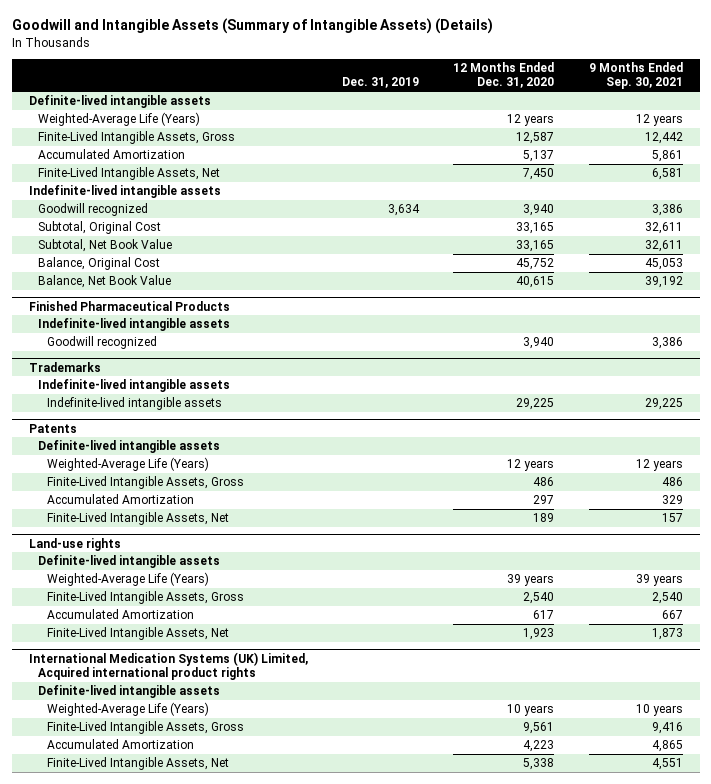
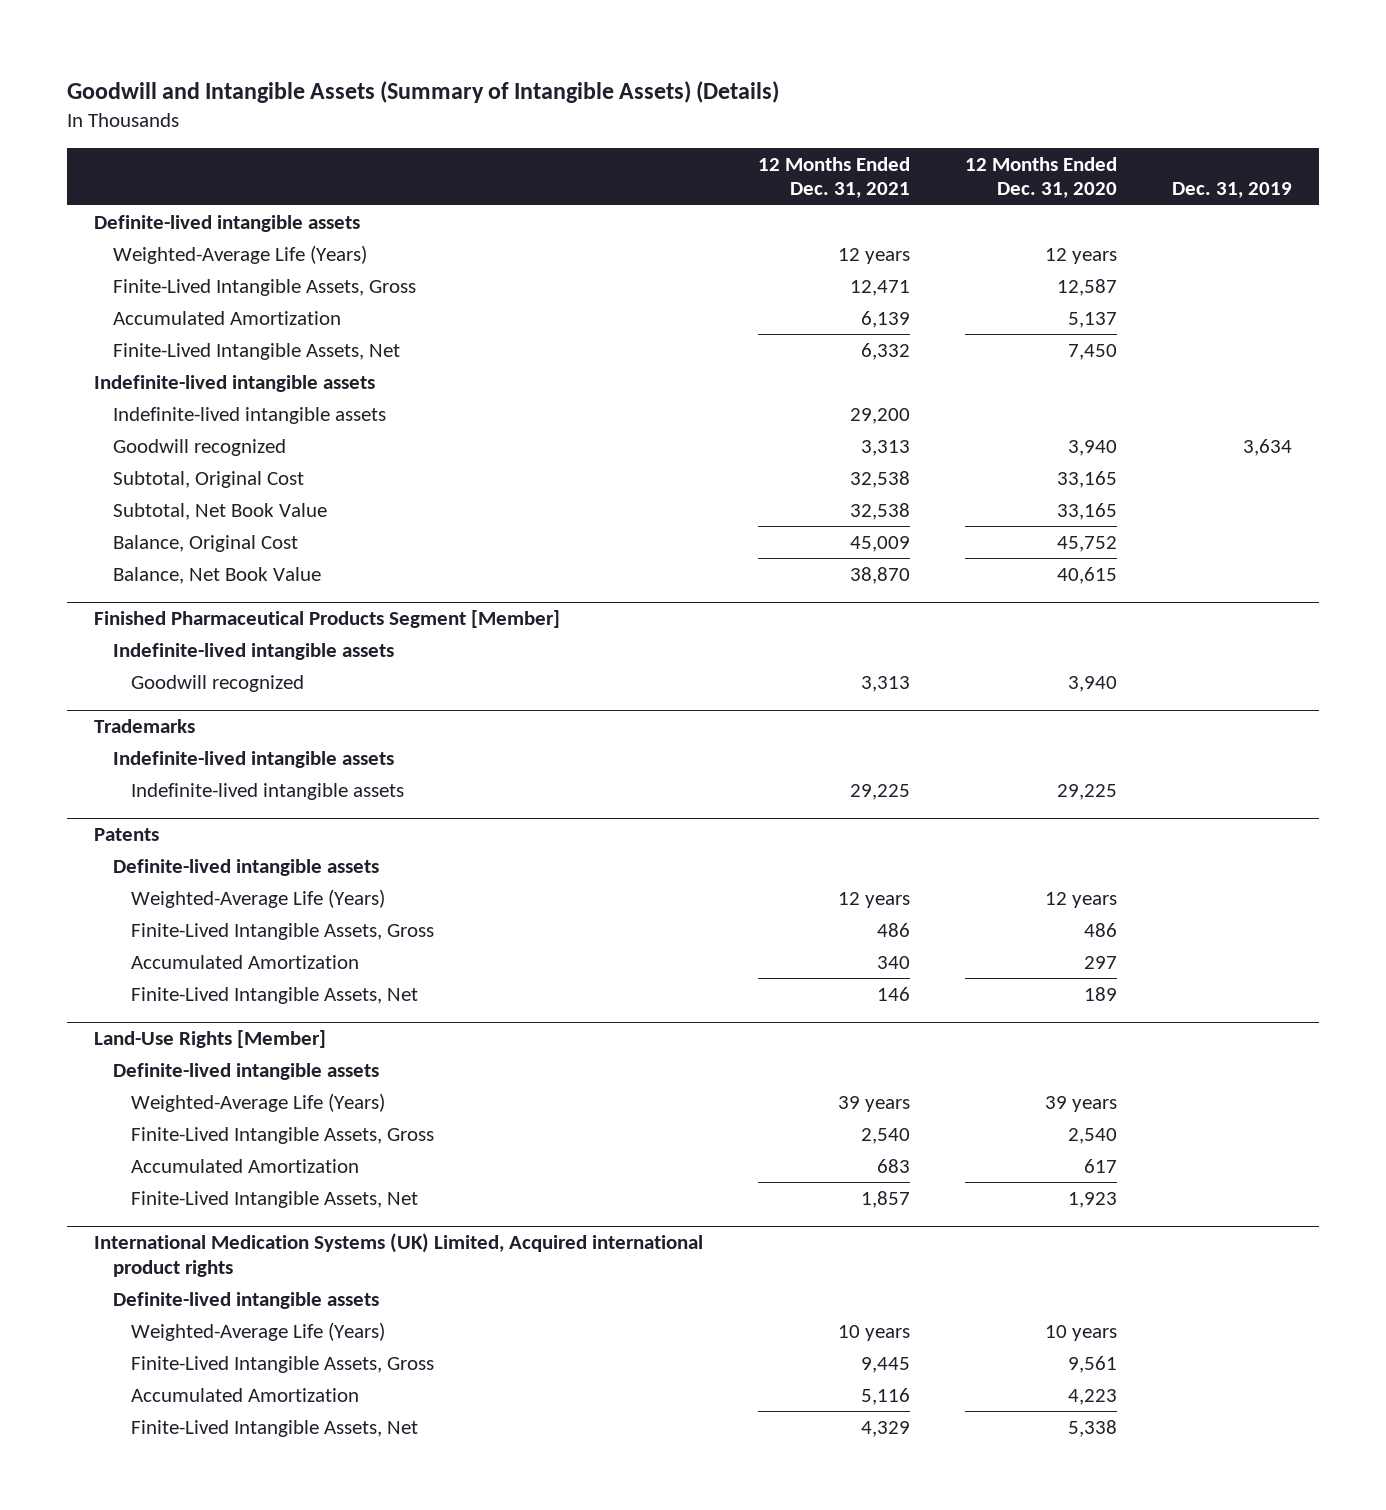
- | Dec. 31, 2019 | 12 Months Ended Dec. 31, 2020 | 9 Months Ended Sep. 30, 2021
+ | 12 Months Ended Dec. 31, 2021 | 12 Months Ended Dec. 31, 2020 | Dec. 31, 2019
+ Indefinite-lived intangible assets | 29,200 | |
- Finished Pharmaceutical Products
+ Finished Pharmaceutical Products Segment [Member]
- Land-use rights
+ Land-Use Rights [Member]

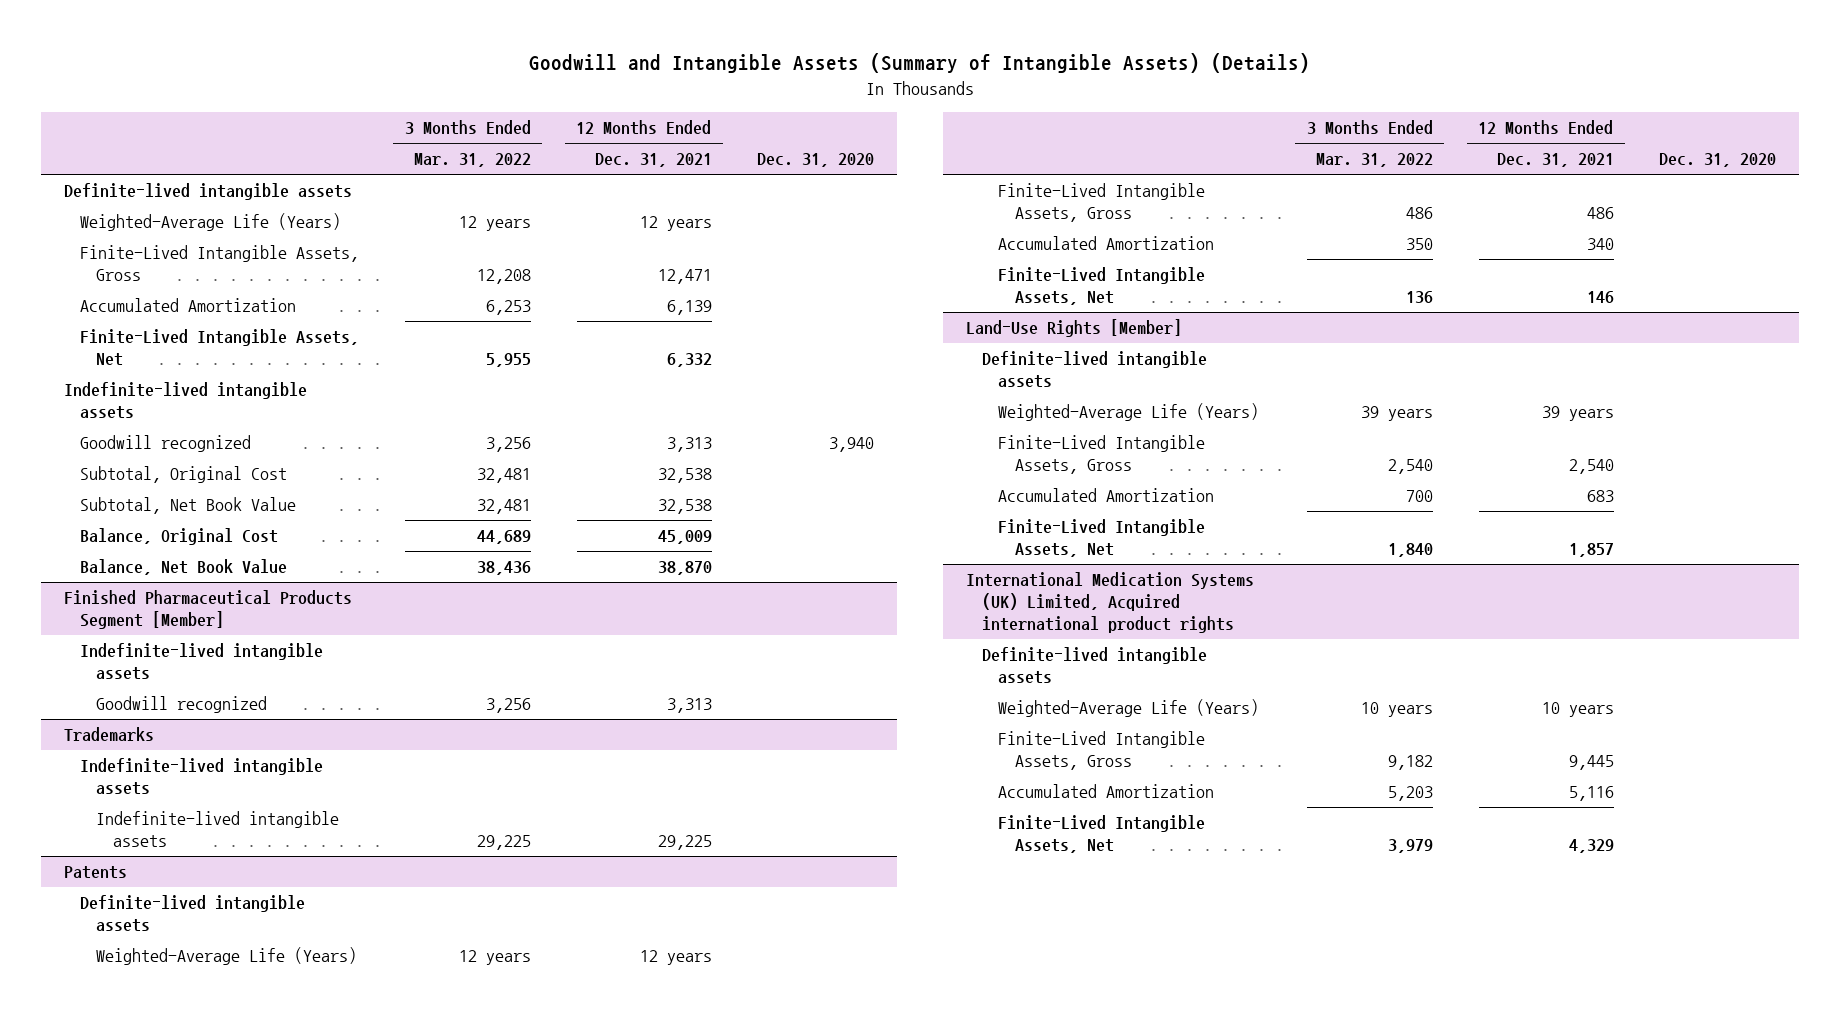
- | 12 Months Ended Dec. 31, 2021 | 12 Months Ended Dec. 31, 2020 | Dec. 31, 2019
+ | 3 Months Ended Mar. 31, 2022 | 12 Months Ended Dec. 31, 2021 | Dec. 31, 2020
- Indefinite-lived intangible assets | 29,200 | |

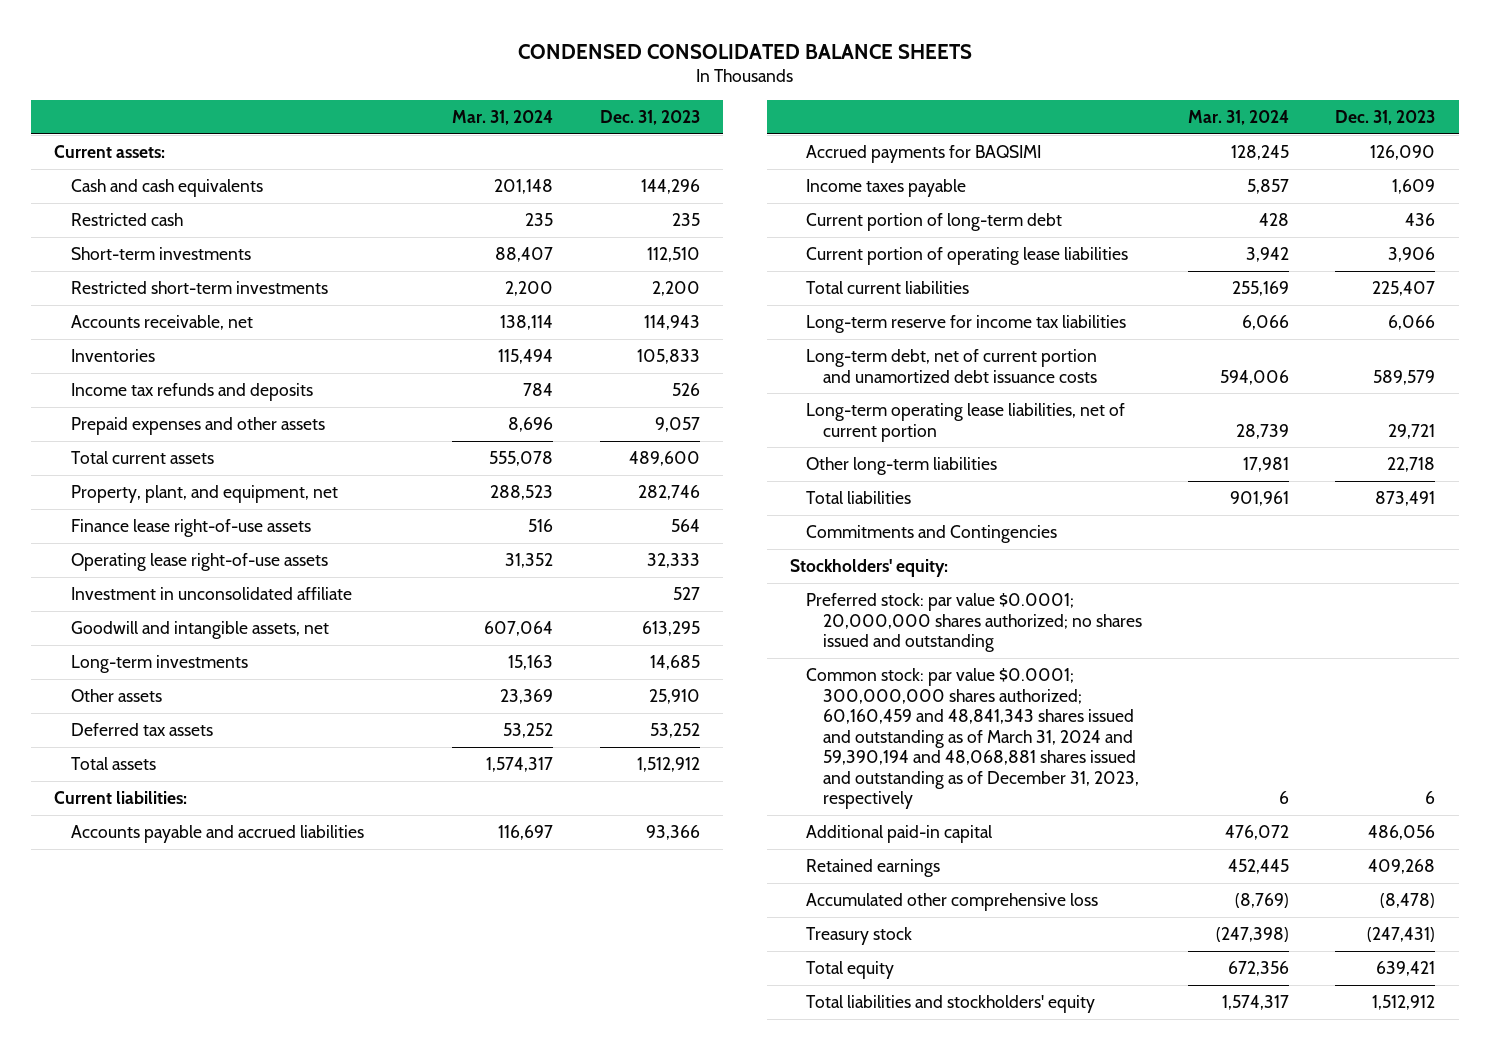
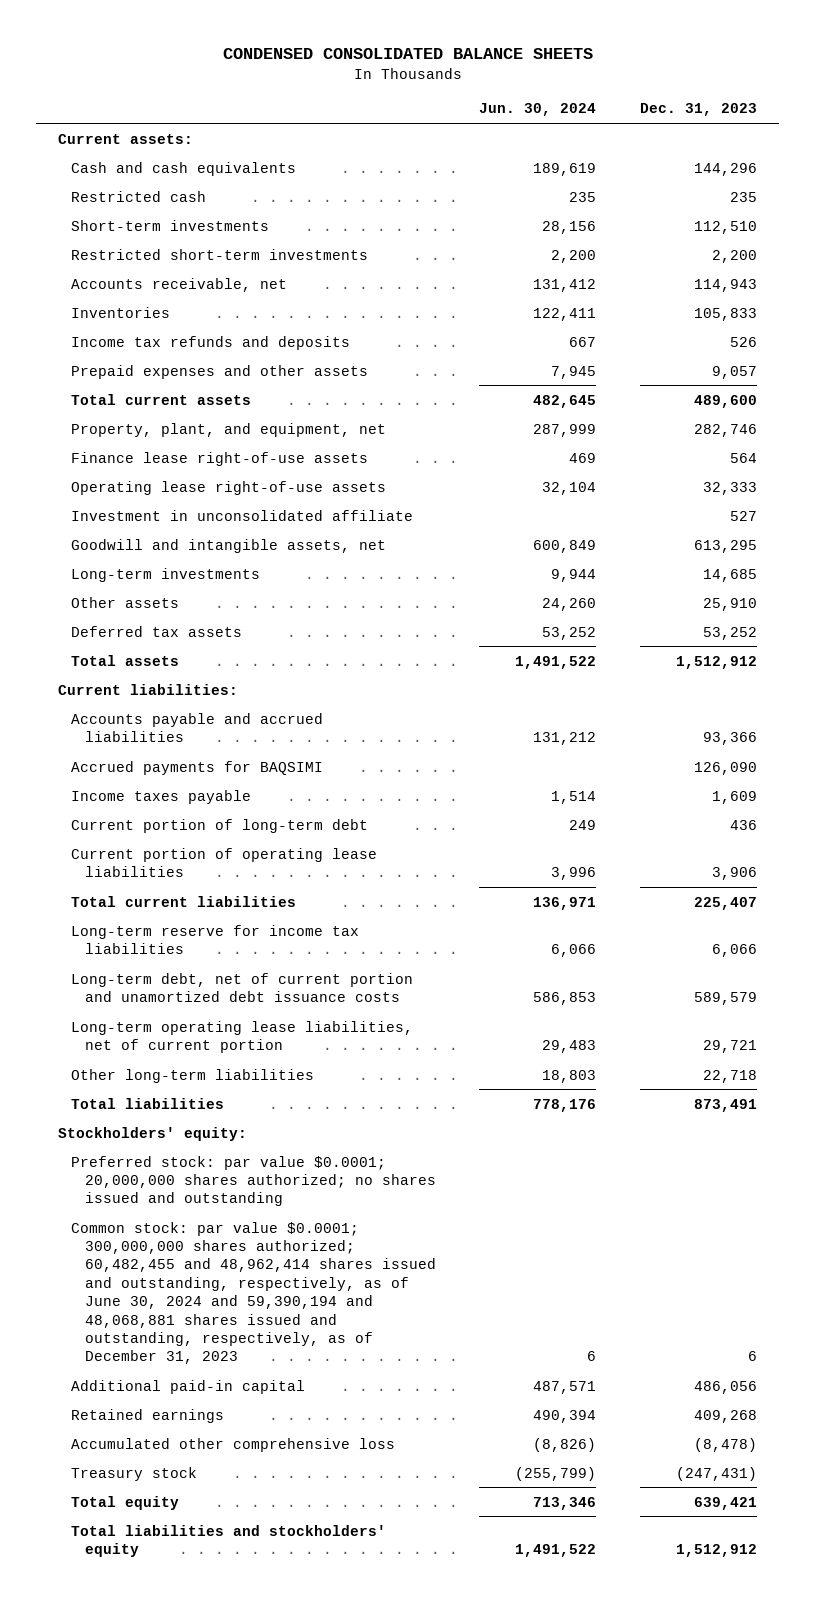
- | Mar. 31, 2024 | Dec. 31, 2023
+ | Jun. 30, 2024 | Dec. 31, 2023
- Commitments and Contingencies
- Common stock: par value $0.0001; 300,000,000 shares authorized; 60,160,459 and 48,841,343 shares issued and outstanding as of March 31, 2024 and 59,390,194 and 48,068,881 shares issued and outstanding as of December 31, 2023, respectively | 6 | 6
+ Common stock: par value $0.0001; 300,000,000 shares authorized; 60,482,455 and 48,962,414 shares issued and outstanding, respectively, as of June 30, 2024 and 59,390,194 and 48,068,881 shares issued and outstanding, respectively, as of December 31, 2023 | 6 | 6

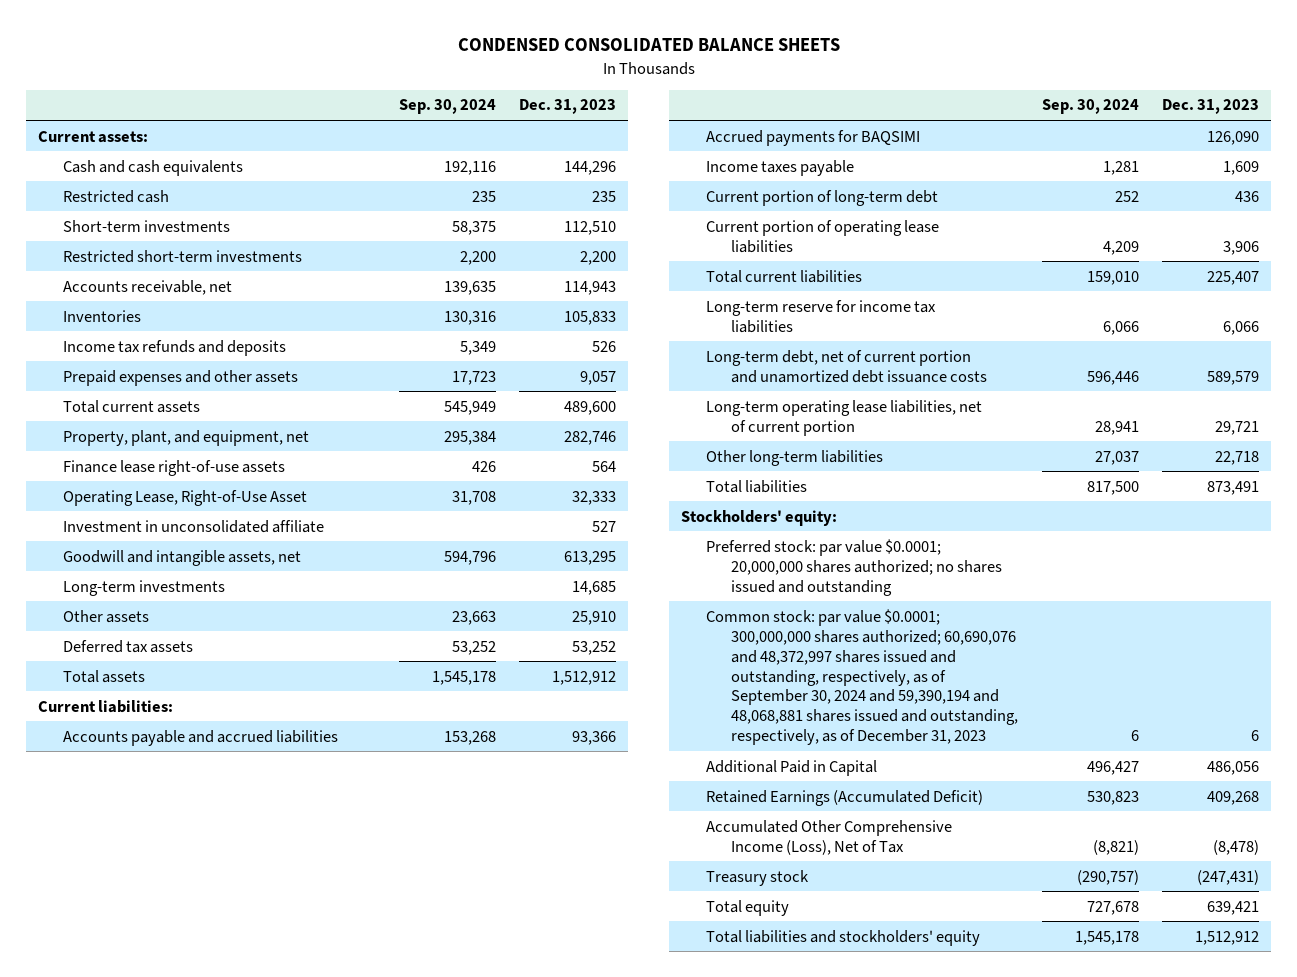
- | Jun. 30, 2024 | Dec. 31, 2023
+ | Sep. 30, 2024 | Dec. 31, 2023
- Operating lease right-of-use assets | 32,104 | 32,333
+ Operating Lease, Right-of-Use Asset | 31,708 | 32,333
- Common stock: par value $0.0001; 300,000,000 shares authorized; 60,482,455 and 48,962,414 shares issued and outstanding, respectively, as of June 30, 2024 and 59,390,194 and 48,068,881 shares issued and outstanding, respectively, as of December 31, 2023 | 6 | 6
- Additional paid-in capital | 487,571 | 486,056
- Retained earnings | 490,394 | 409,268
- Accumulated other comprehensive loss | (8,826) | (8,478)
+ Common stock: par value $0.0001; 300,000,000 shares authorized; 60,690,076 and 48,372,997 shares issued and outstanding, respectively, as of September 30, 2024 and 59,390,194 and 48,068,881 shares issued and outstanding, respectively, as of December 31, 2023 | 6 | 6
+ Additional Paid in Capital | 496,427 | 486,056
+ Retained Earnings (Accumulated Deficit) | 530,823 | 409,268
+ Accumulated Other Comprehensive Income (Loss), Net of Tax | (8,821) | (8,478)

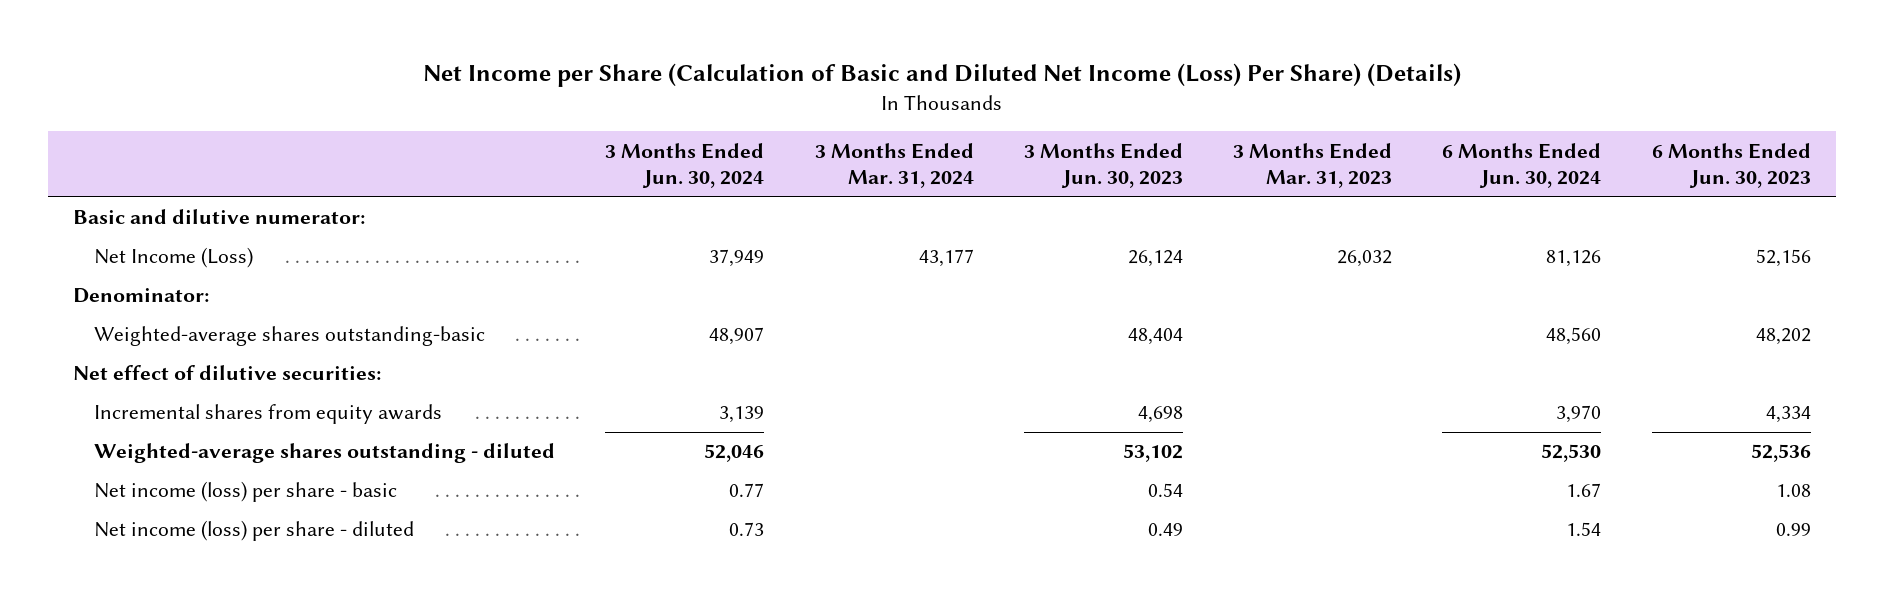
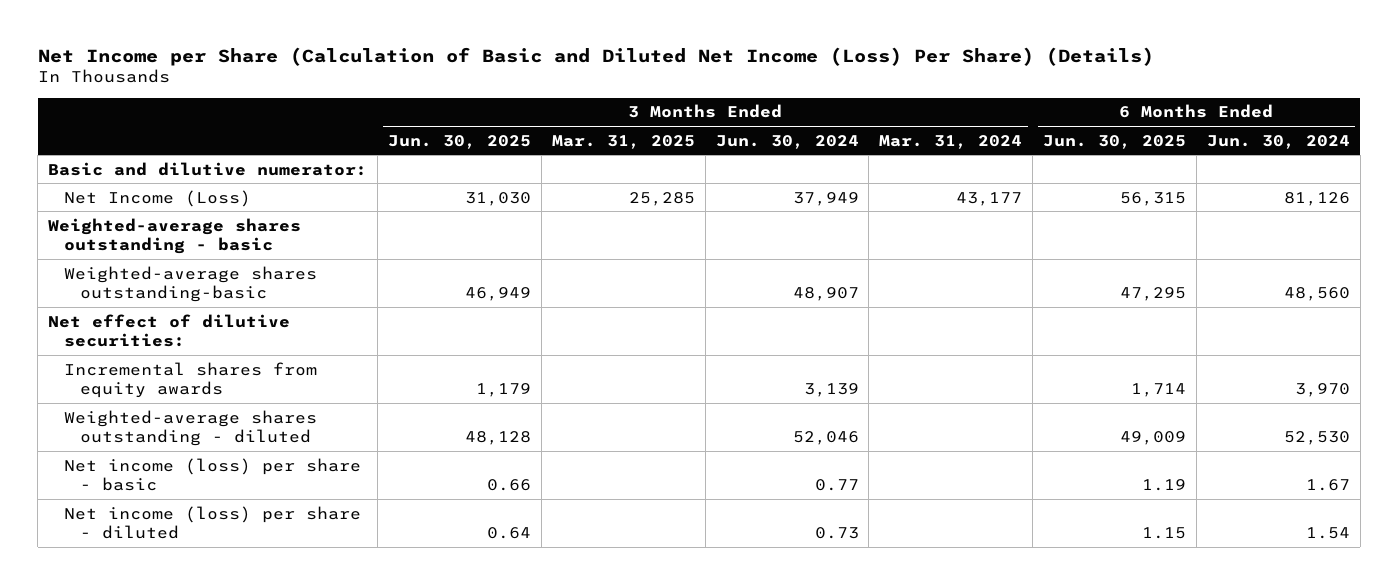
- | 3 Months Ended Jun. 30, 2024 | 3 Months Ended Mar. 31, 2024 | 3 Months Ended Jun. 30, 2023 | 3 Months Ended Mar. 31, 2023 | 6 Months Ended Jun. 30, 2024 | 6 Months Ended Jun. 30, 2023
+ | 3 Months Ended Jun. 30, 2025 | 3 Months Ended Mar. 31, 2025 | 3 Months Ended Jun. 30, 2024 | 3 Months Ended Mar. 31, 2024 | 6 Months Ended Jun. 30, 2025 | 6 Months Ended Jun. 30, 2024
- Denominator:
+ Weighted-average shares outstanding - basic

